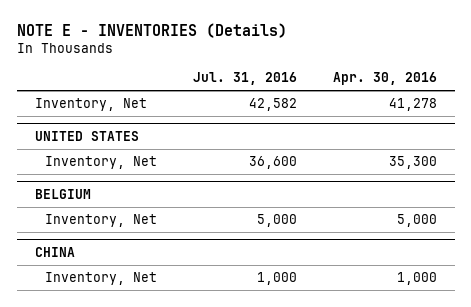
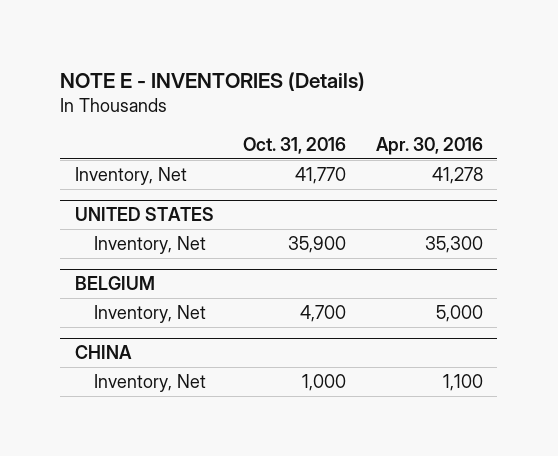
- | Jul. 31, 2016 | Apr. 30, 2016
+ | Oct. 31, 2016 | Apr. 30, 2016
@ CHINA
- Inventory, Net | 1,000 | 1,000
+ Inventory, Net | 1,000 | 1,100

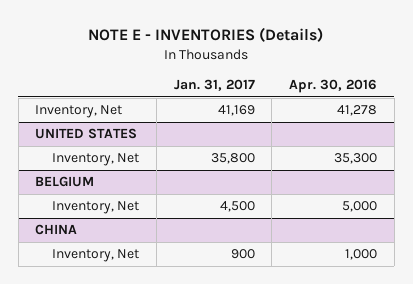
- | Oct. 31, 2016 | Apr. 30, 2016
+ | Jan. 31, 2017 | Apr. 30, 2016
@ CHINA
- Inventory, Net | 1,000 | 1,100
+ Inventory, Net | 900 | 1,000

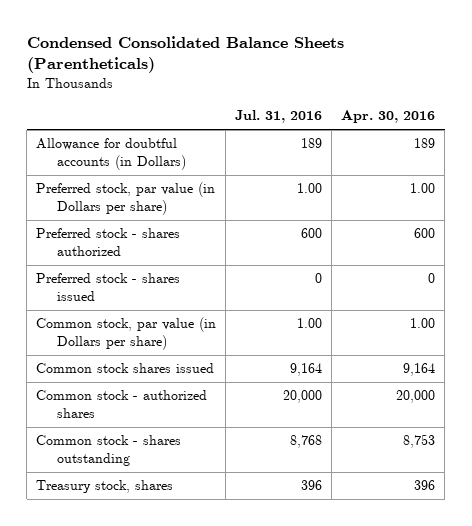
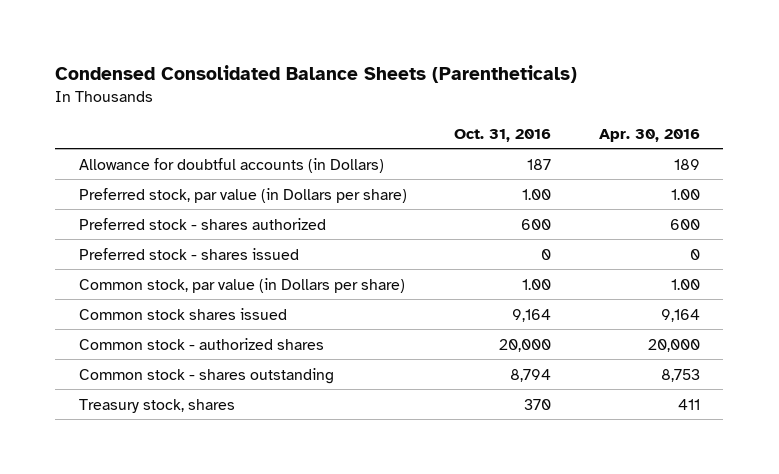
- | Jul. 31, 2016 | Apr. 30, 2016
+ | Oct. 31, 2016 | Apr. 30, 2016
- Treasury stock, shares | 396 | 396
+ Treasury stock, shares | 370 | 411

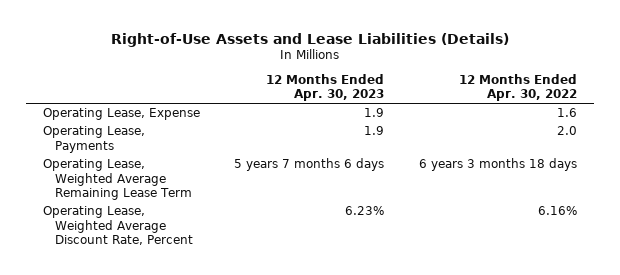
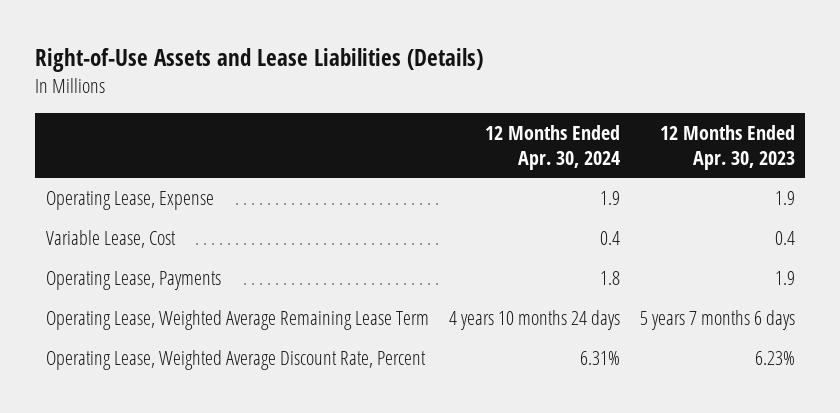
- | 12 Months Ended Apr. 30, 2023 | 12 Months Ended Apr. 30, 2022
+ | 12 Months Ended Apr. 30, 2024 | 12 Months Ended Apr. 30, 2023
+ Variable Lease, Cost | 0.4 | 0.4

